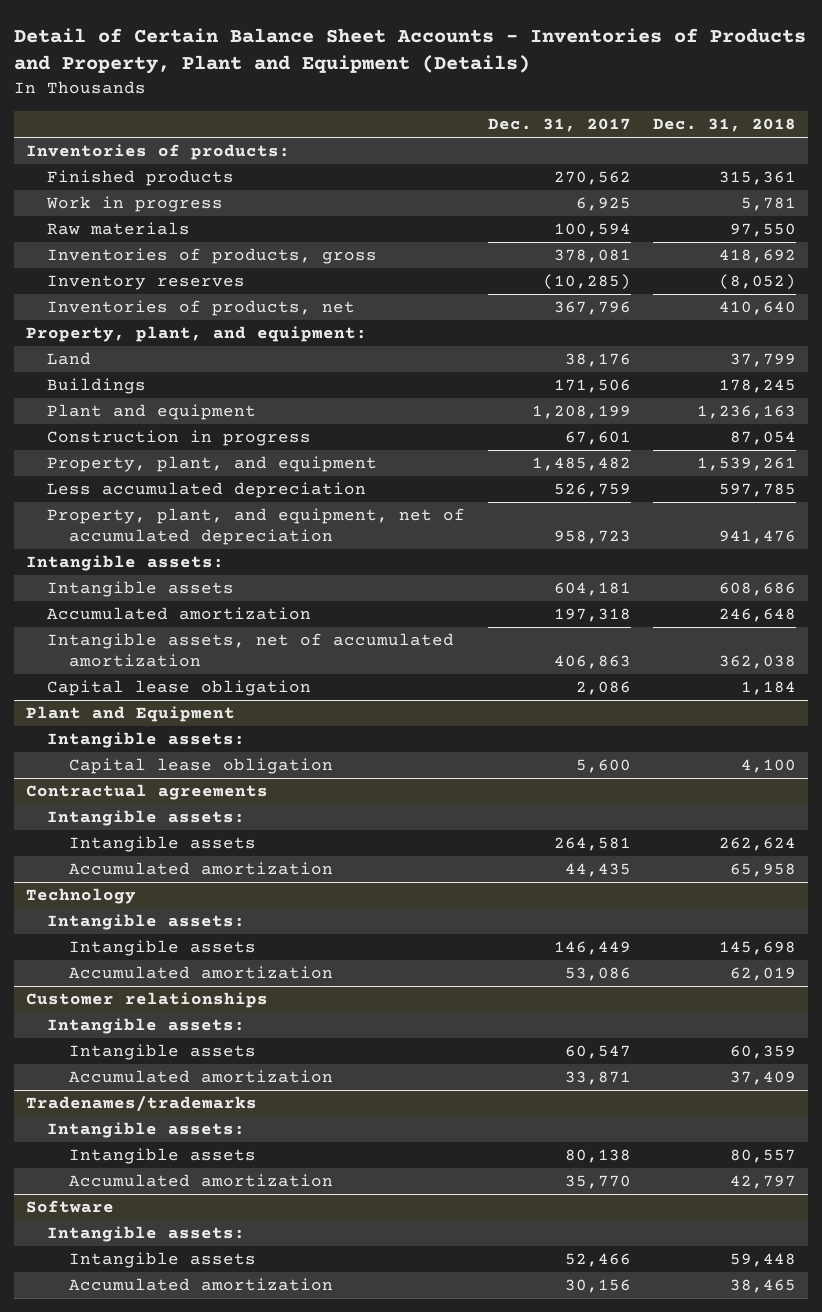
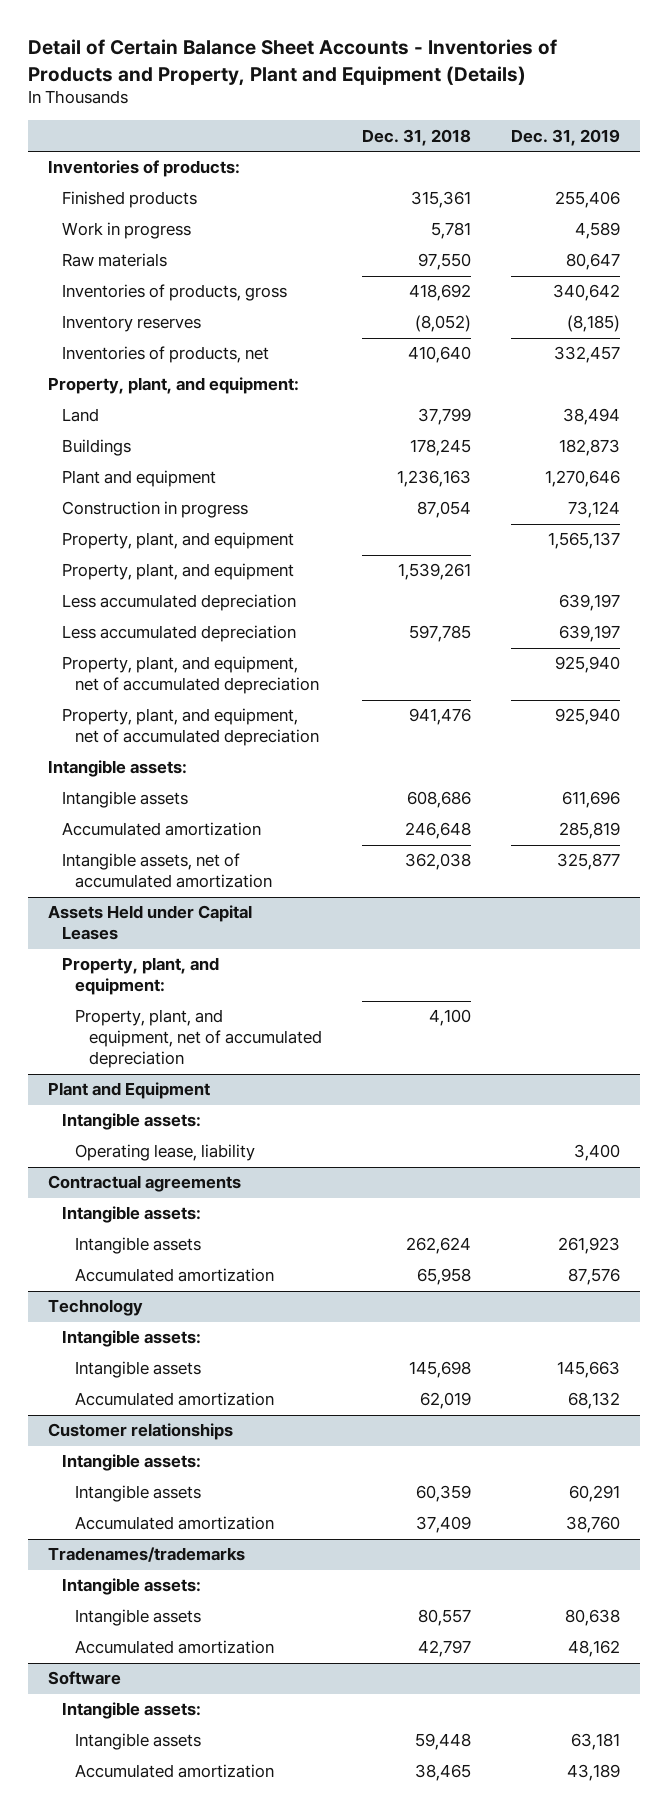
- | Dec. 31, 2017 | Dec. 31, 2018
+ | Dec. 31, 2018 | Dec. 31, 2019
+ Property, plant, and equipment | | 1,565,137
+ Less accumulated depreciation | | 639,197
+ Property, plant, and equipment, net of accumulated depreciation | | 925,940
- Capital lease obligation | 2,086 | 1,184
+ Assets Held under Capital Leases
+ Property, plant, and equipment:
+ Property, plant, and equipment, net of accumulated depreciation | 4,100 |
@ Plant and Equipment
- Capital lease obligation | 5,600 | 4,100
+ Operating lease, liability | | 3,400

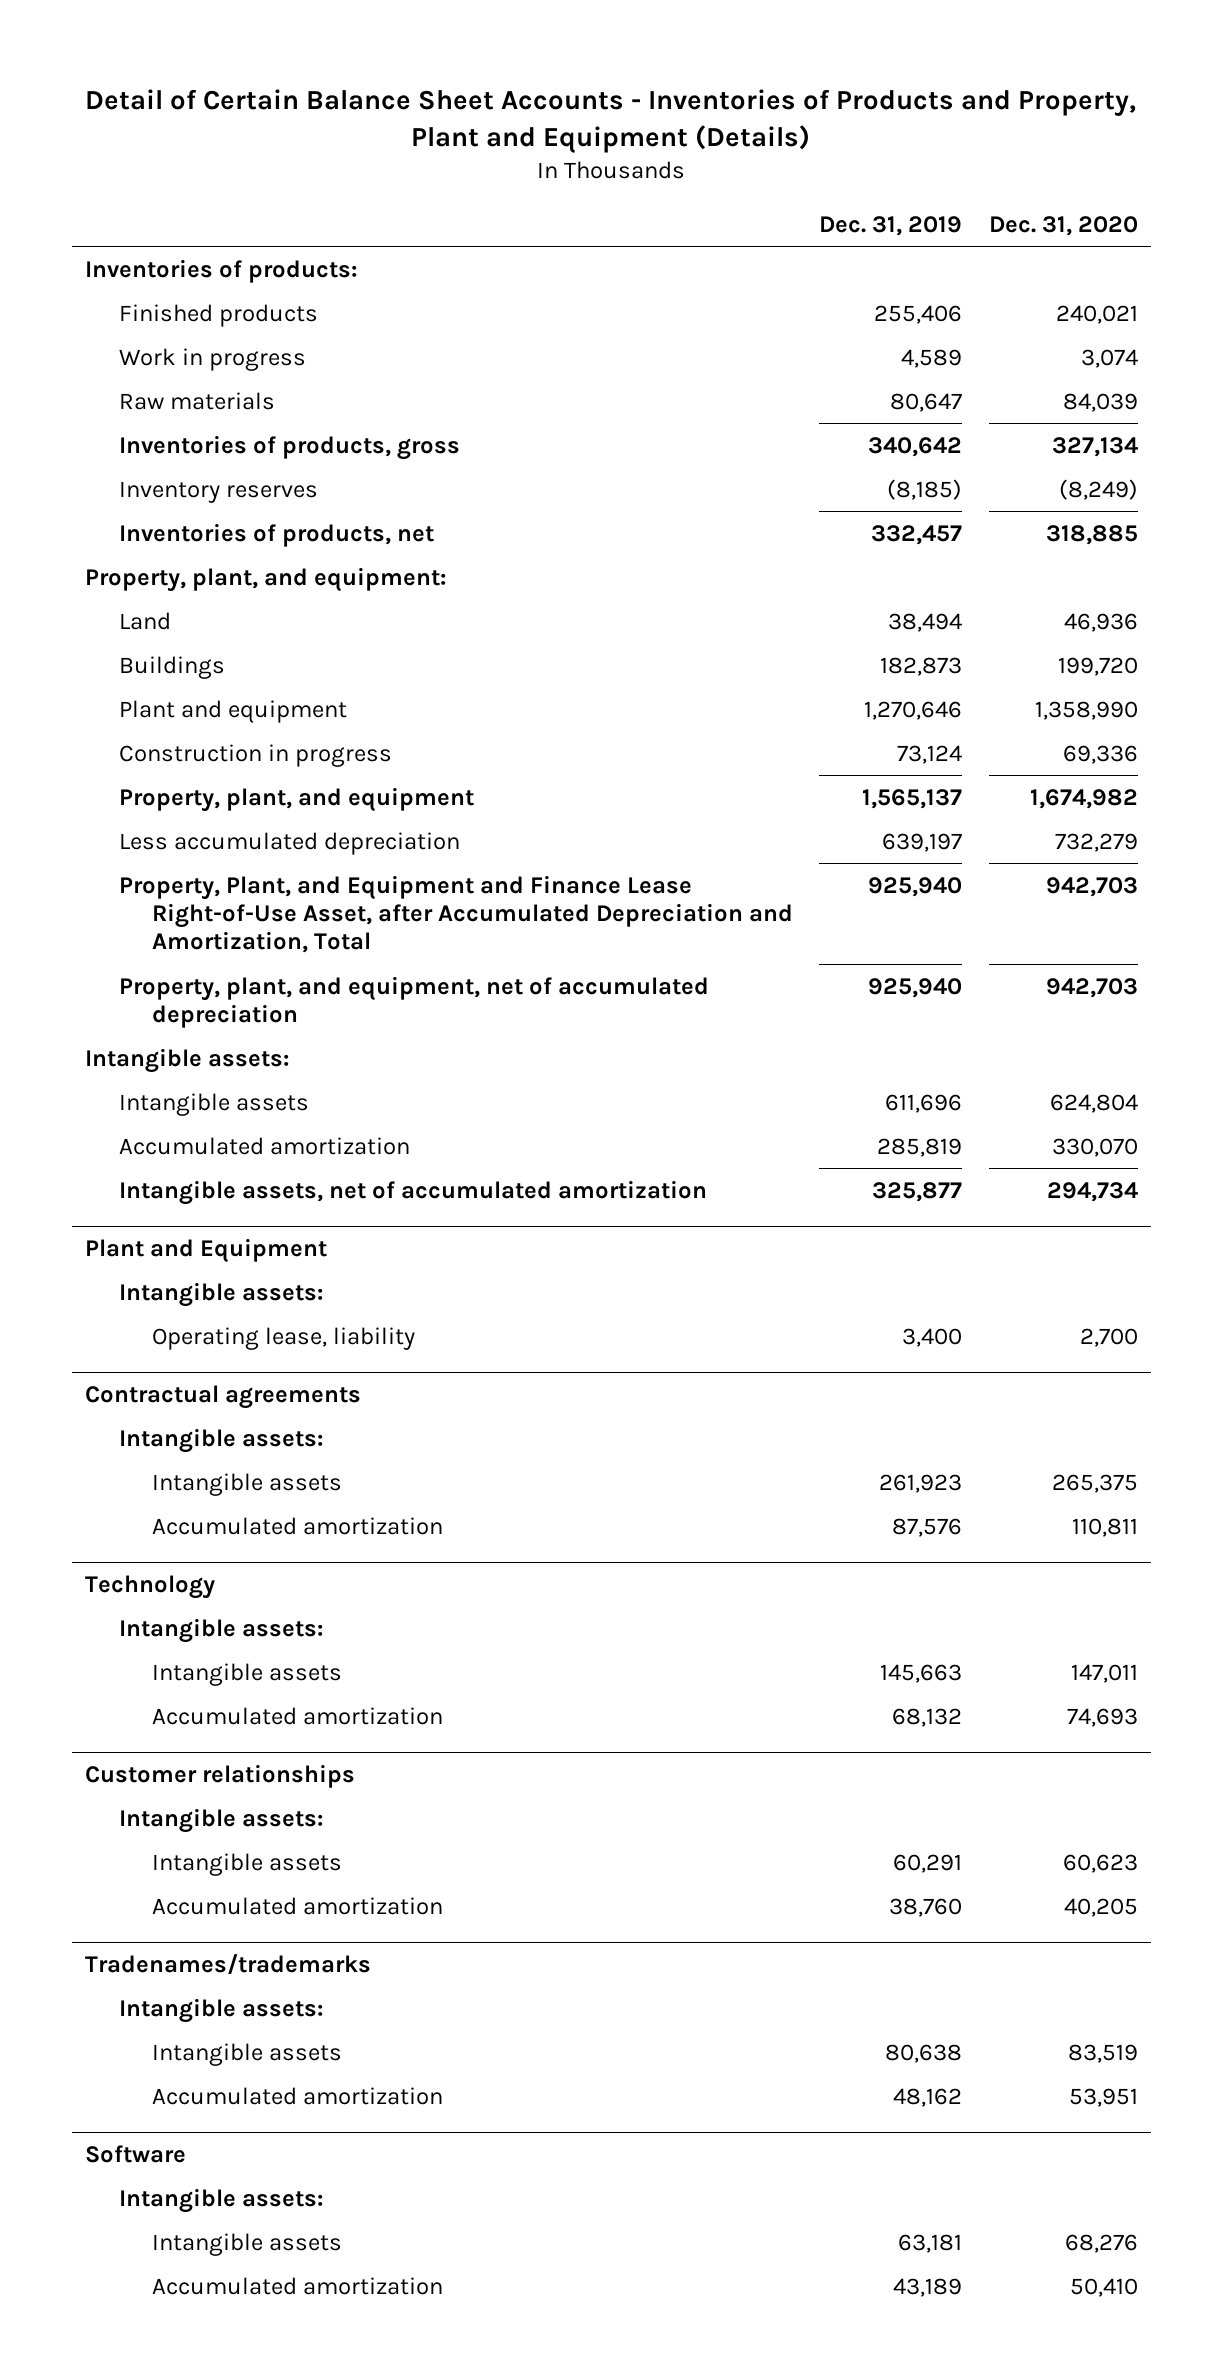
- | Dec. 31, 2018 | Dec. 31, 2019
+ | Dec. 31, 2019 | Dec. 31, 2020
- Property, plant, and equipment | 1,539,261 |
- Less accumulated depreciation | 597,785 | 639,197
- Property, plant, and equipment, net of accumulated depreciation | | 925,940
+ Property, Plant, and Equipment and Finance Lease Right-of-Use Asset, after Accumulated Depreciation and Amortization, Total | 925,940 | 942,703
- Assets Held under Capital Leases
- Property, plant, and equipment:
- Property, plant, and equipment, net of accumulated depreciation | 4,100 |

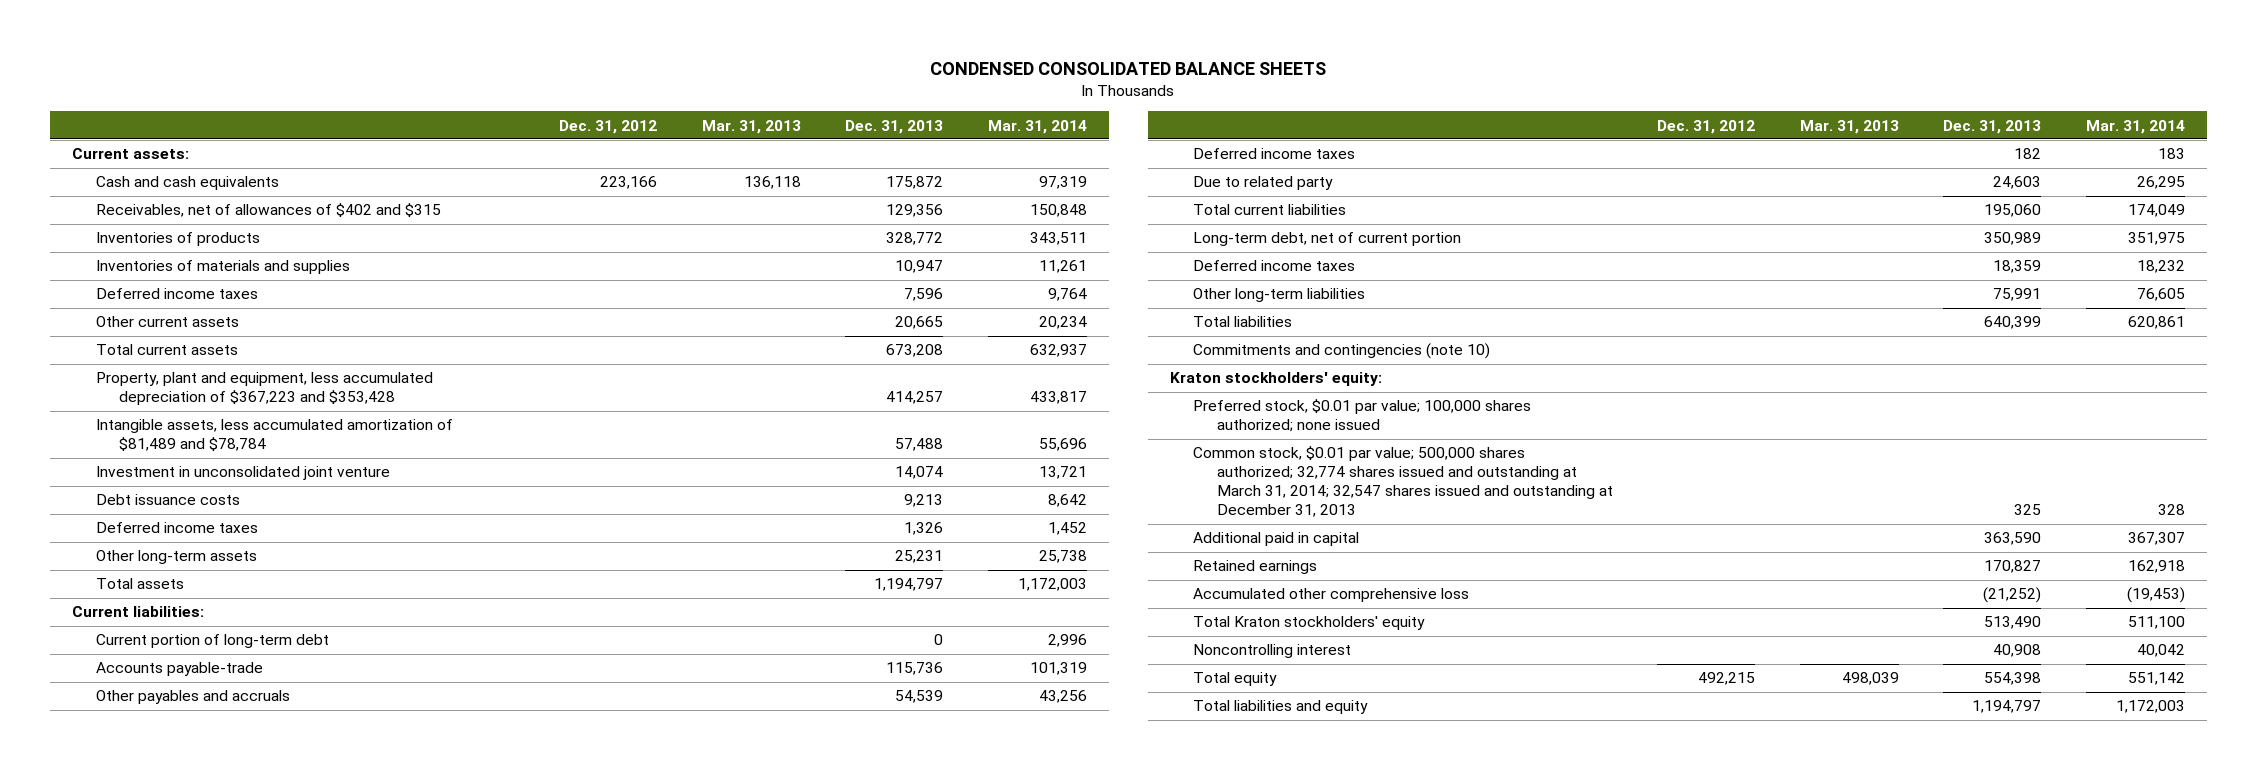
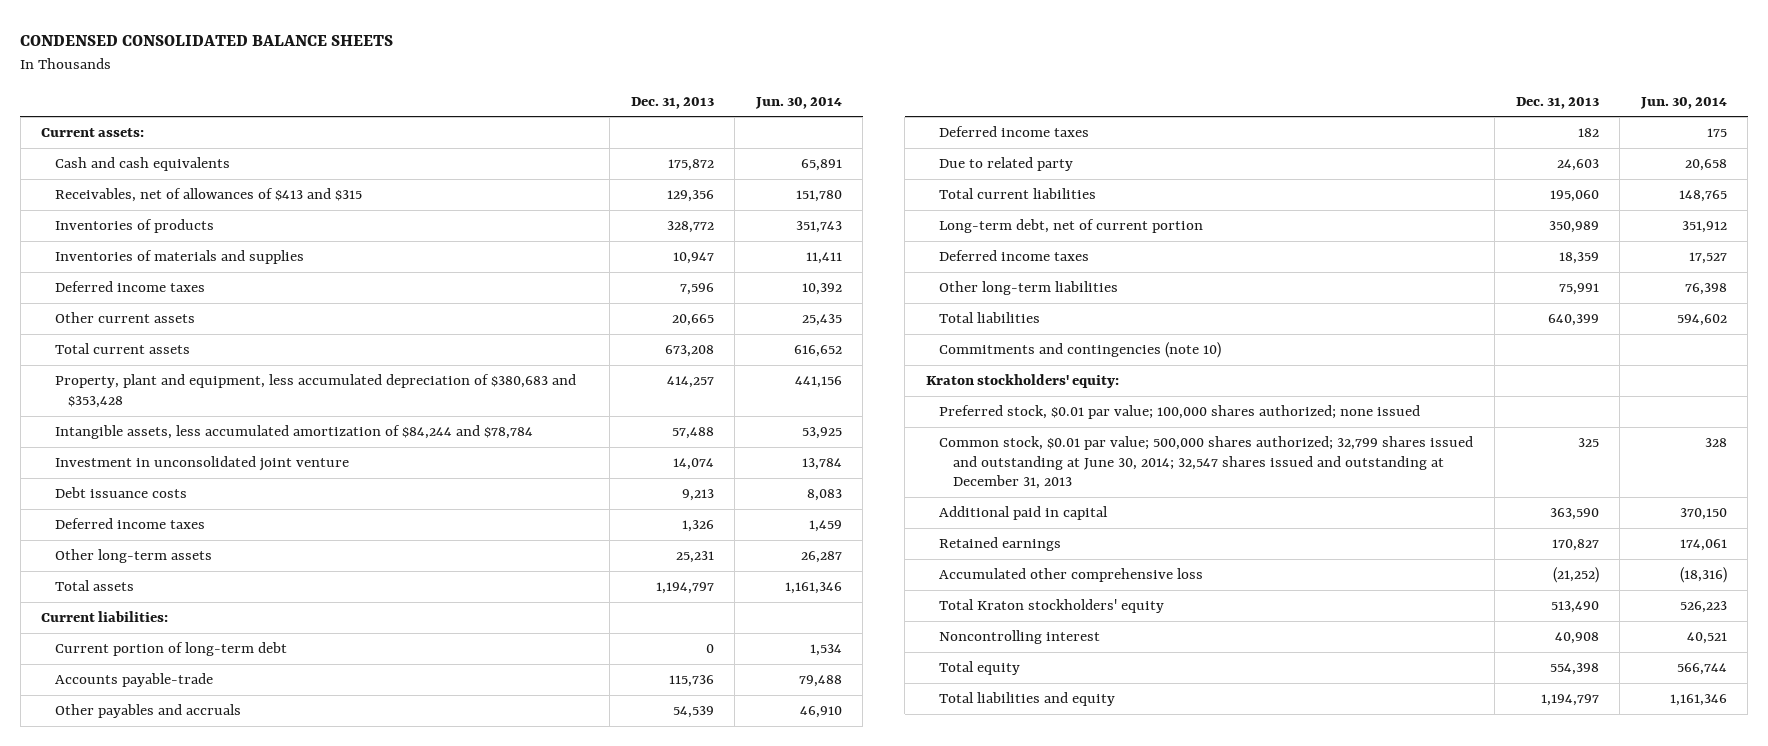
- | Dec. 31, 2012 | Mar. 31, 2013 | Dec. 31, 2013 | Mar. 31, 2014
+ | Dec. 31, 2013 | Jun. 30, 2014
- Receivables, net of allowances of $402 and $315 | | | 129,356 | 150,848
+ Receivables, net of allowances of $413 and $315 | 129,356 | 151,780
- Property, plant and equipment, less accumulated depreciation of $367,223 and $353,428 | | | 414,257 | 433,817
- Intangible assets, less accumulated amortization of $81,489 and $78,784 | | | 57,488 | 55,696
+ Property, plant and equipment, less accumulated depreciation of $380,683 and $353,428 | 414,257 | 441,156
+ Intangible assets, less accumulated amortization of $84,244 and $78,784 | 57,488 | 53,925
- Common stock, $0.01 par value; 500,000 shares authorized; 32,774 shares issued and outstanding at March 31, 2014; 32,547 shares issued and outstanding at December 31, 2013 | | | 325 | 328
+ Common stock, $0.01 par value; 500,000 shares authorized; 32,799 shares issued and outstanding at June 30, 2014; 32,547 shares issued and outstanding at December 31, 2013 | 325 | 328

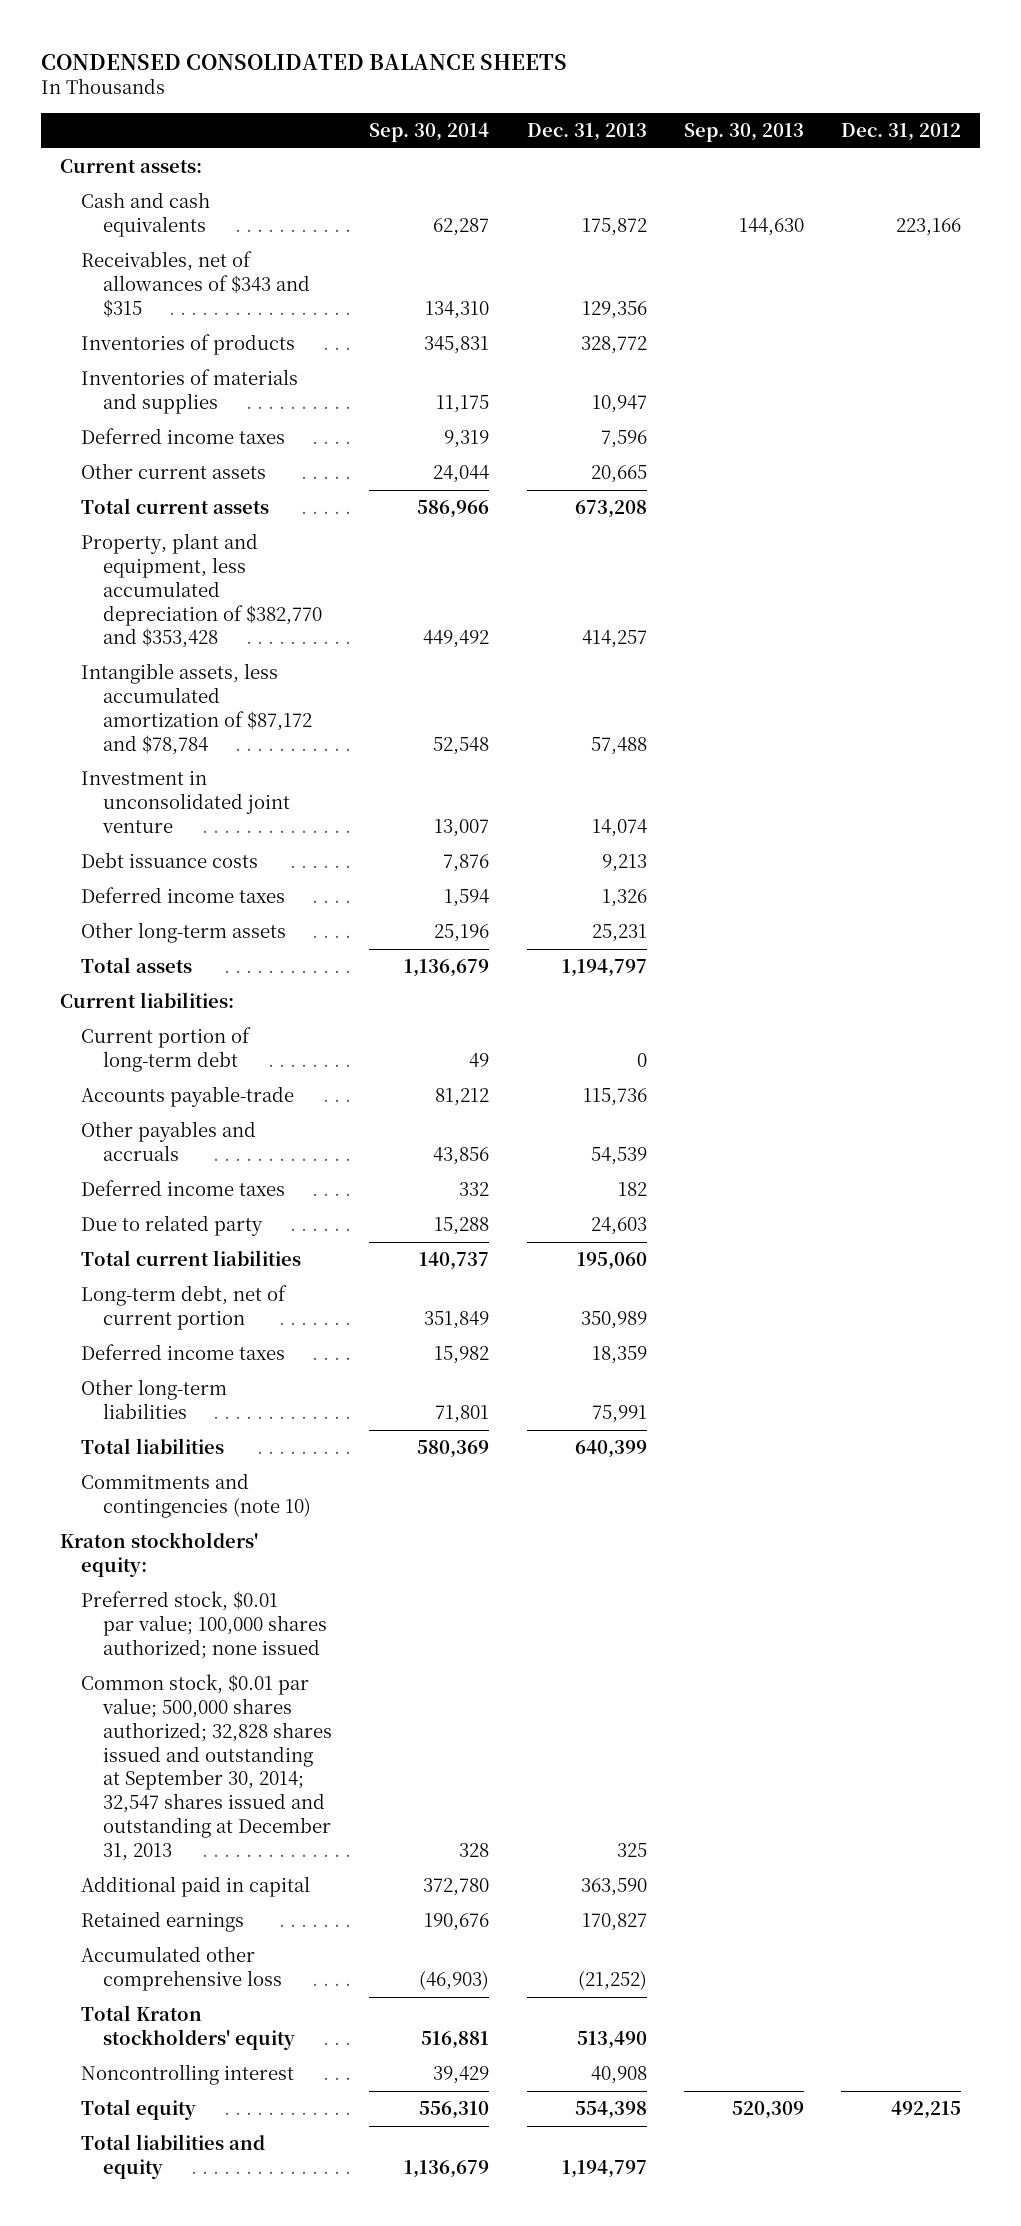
- | Dec. 31, 2013 | Jun. 30, 2014
+ | Sep. 30, 2014 | Dec. 31, 2013 | Sep. 30, 2013 | Dec. 31, 2012
- Receivables, net of allowances of $413 and $315 | 129,356 | 151,780
+ Receivables, net of allowances of $343 and $315 | 134,310 | 129,356 | |
- Property, plant and equipment, less accumulated depreciation of $380,683 and $353,428 | 414,257 | 441,156
- Intangible assets, less accumulated amortization of $84,244 and $78,784 | 57,488 | 53,925
+ Property, plant and equipment, less accumulated depreciation of $382,770 and $353,428 | 449,492 | 414,257 | |
+ Intangible assets, less accumulated amortization of $87,172 and $78,784 | 52,548 | 57,488 | |
- Common stock, $0.01 par value; 500,000 shares authorized; 32,799 shares issued and outstanding at June 30, 2014; 32,547 shares issued and outstanding at December 31, 2013 | 325 | 328
+ Common stock, $0.01 par value; 500,000 shares authorized; 32,828 shares issued and outstanding at September 30, 2014; 32,547 shares issued and outstanding at December 31, 2013 | 328 | 325 | |

